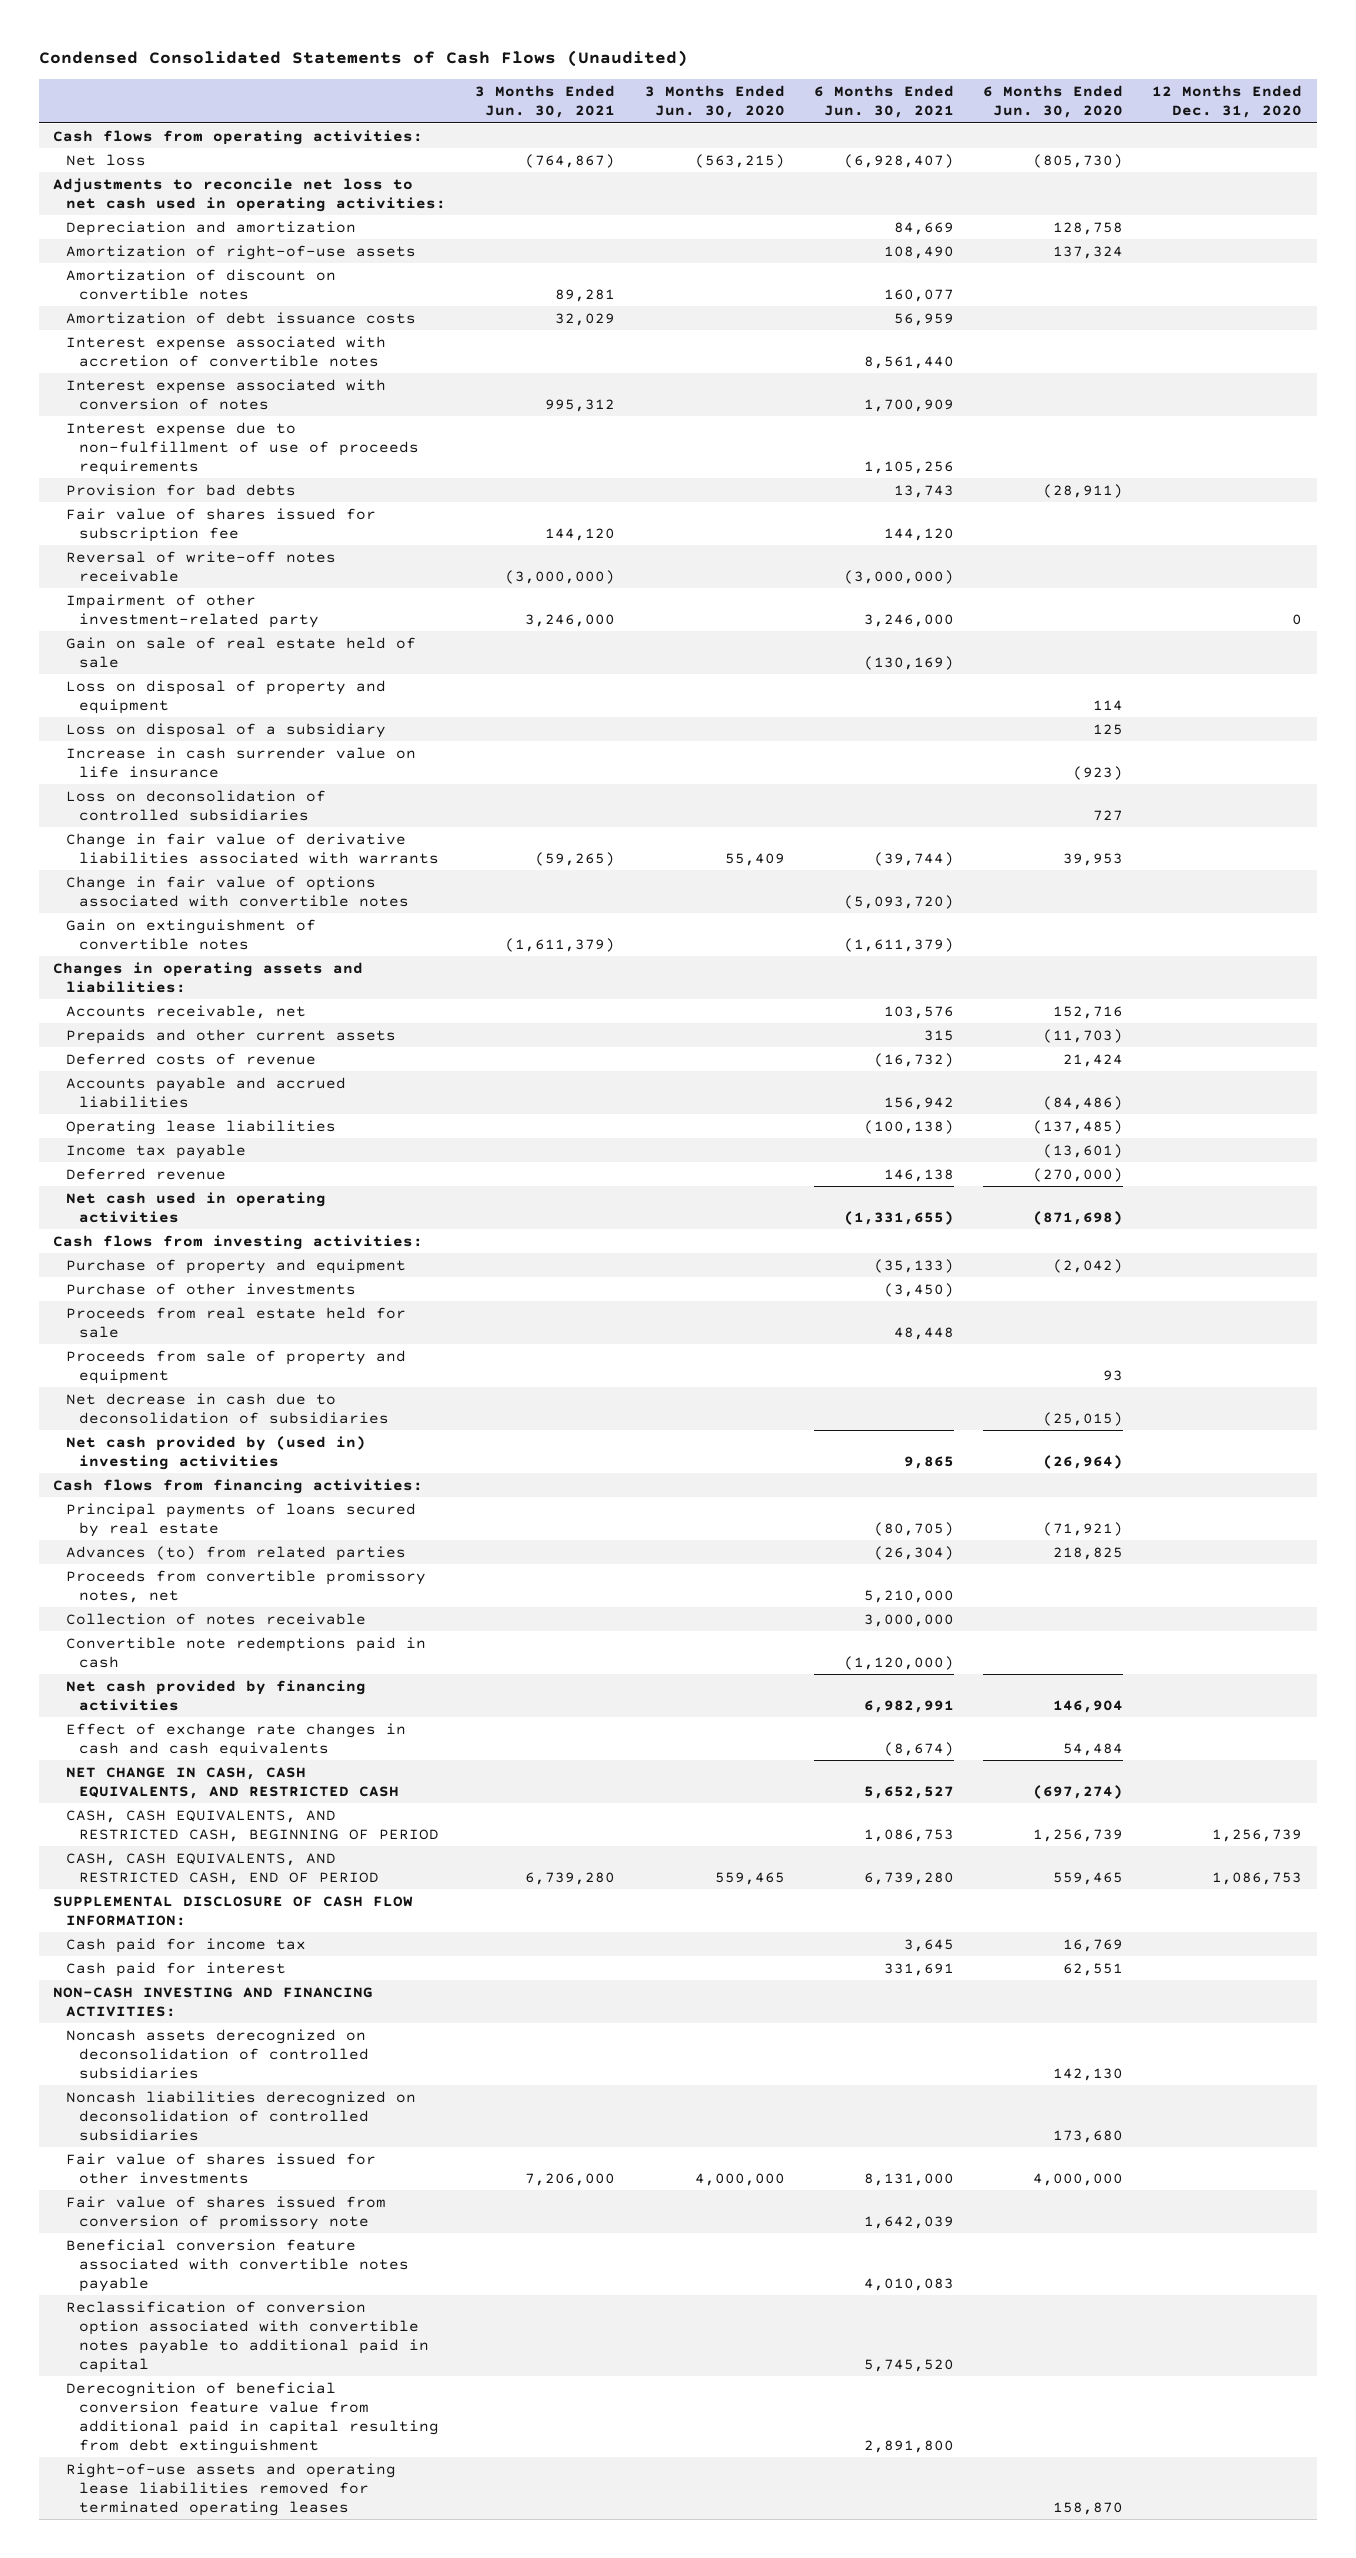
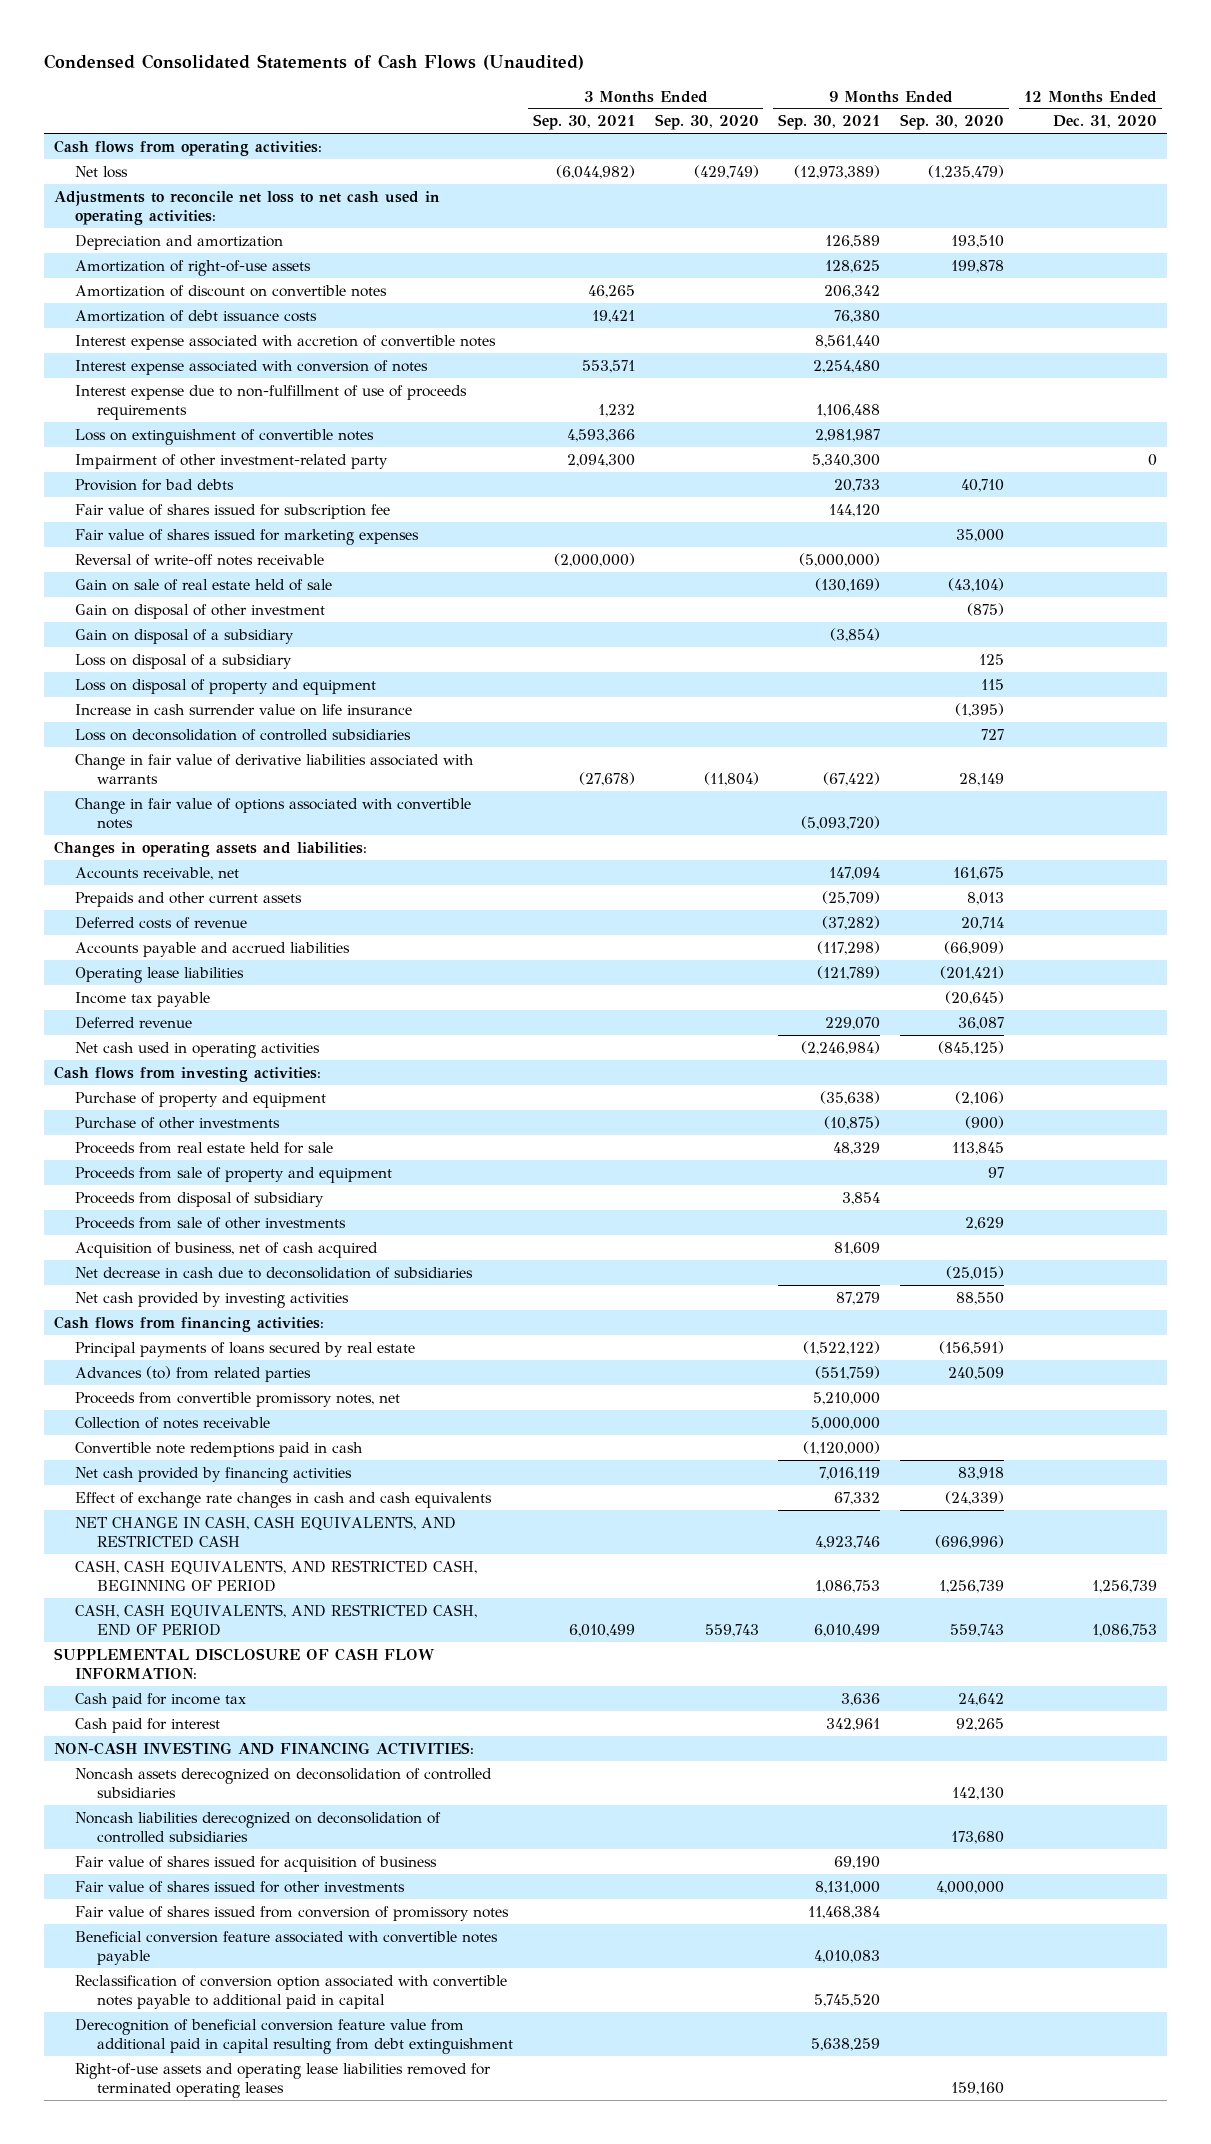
- | 3 Months Ended Jun. 30, 2021 | 3 Months Ended Jun. 30, 2020 | 6 Months Ended Jun. 30, 2021 | 6 Months Ended Jun. 30, 2020 | 12 Months Ended Dec. 31, 2020
+ | 3 Months Ended Sep. 30, 2021 | 3 Months Ended Sep. 30, 2020 | 9 Months Ended Sep. 30, 2021 | 9 Months Ended Sep. 30, 2020 | 12 Months Ended Dec. 31, 2020
+ Loss on extinguishment of convertible notes | 4,593,366 | | 2,981,987 | |
moved up: Impairment of other investment-related party | 2,094,300 | | 5,340,300 | | 0
+ Fair value of shares issued for marketing expenses | | | | 35,000 |
+ Gain on disposal of other investment | | | | (875) |
+ Gain on disposal of a subsidiary | | | (3,854) | |
moved down: Loss on disposal of property and equipment | | | | 115 |
- Gain on extinguishment of convertible notes | (1,611,379) | | (1,611,379) | |
+ Proceeds from disposal of subsidiary | | | 3,854 | |
+ Proceeds from sale of other investments | | | | 2,629 |
+ Acquisition of business, net of cash acquired | | | 81,609 | |
- Net cash provided by (used in) investing activities | | | 9,865 | (26,964) |
+ Net cash provided by investing activities | | | 87,279 | 88,550 |
+ Fair value of shares issued for acquisition of business | | | 69,190 | |
- Fair value of shares issued from conversion of promissory note | | | 1,642,039 | |
+ Fair value of shares issued from conversion of promissory notes | | | 11,468,384 | |

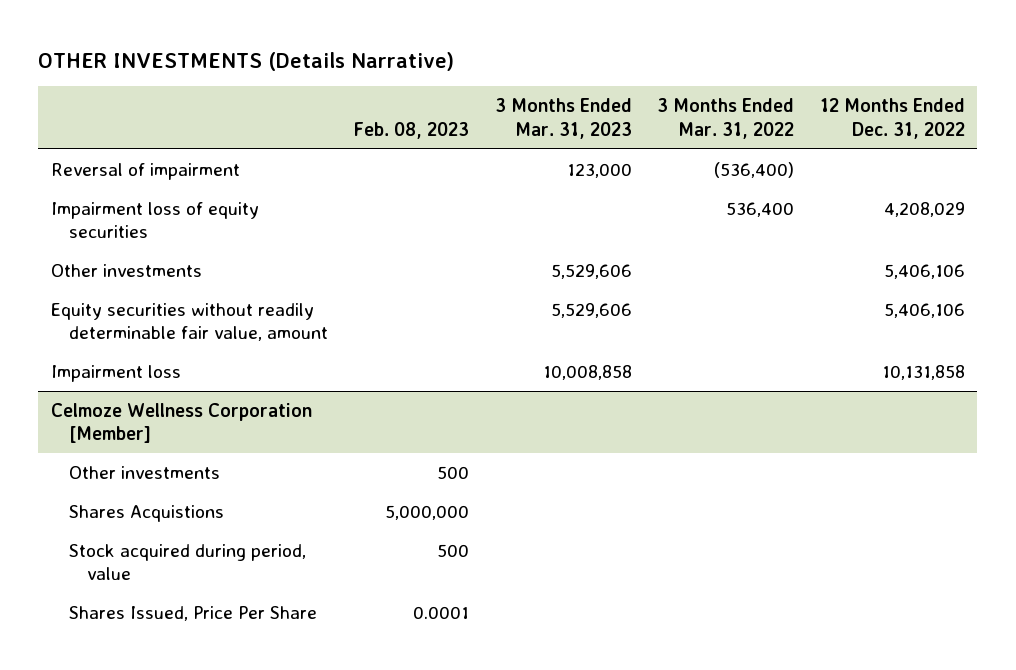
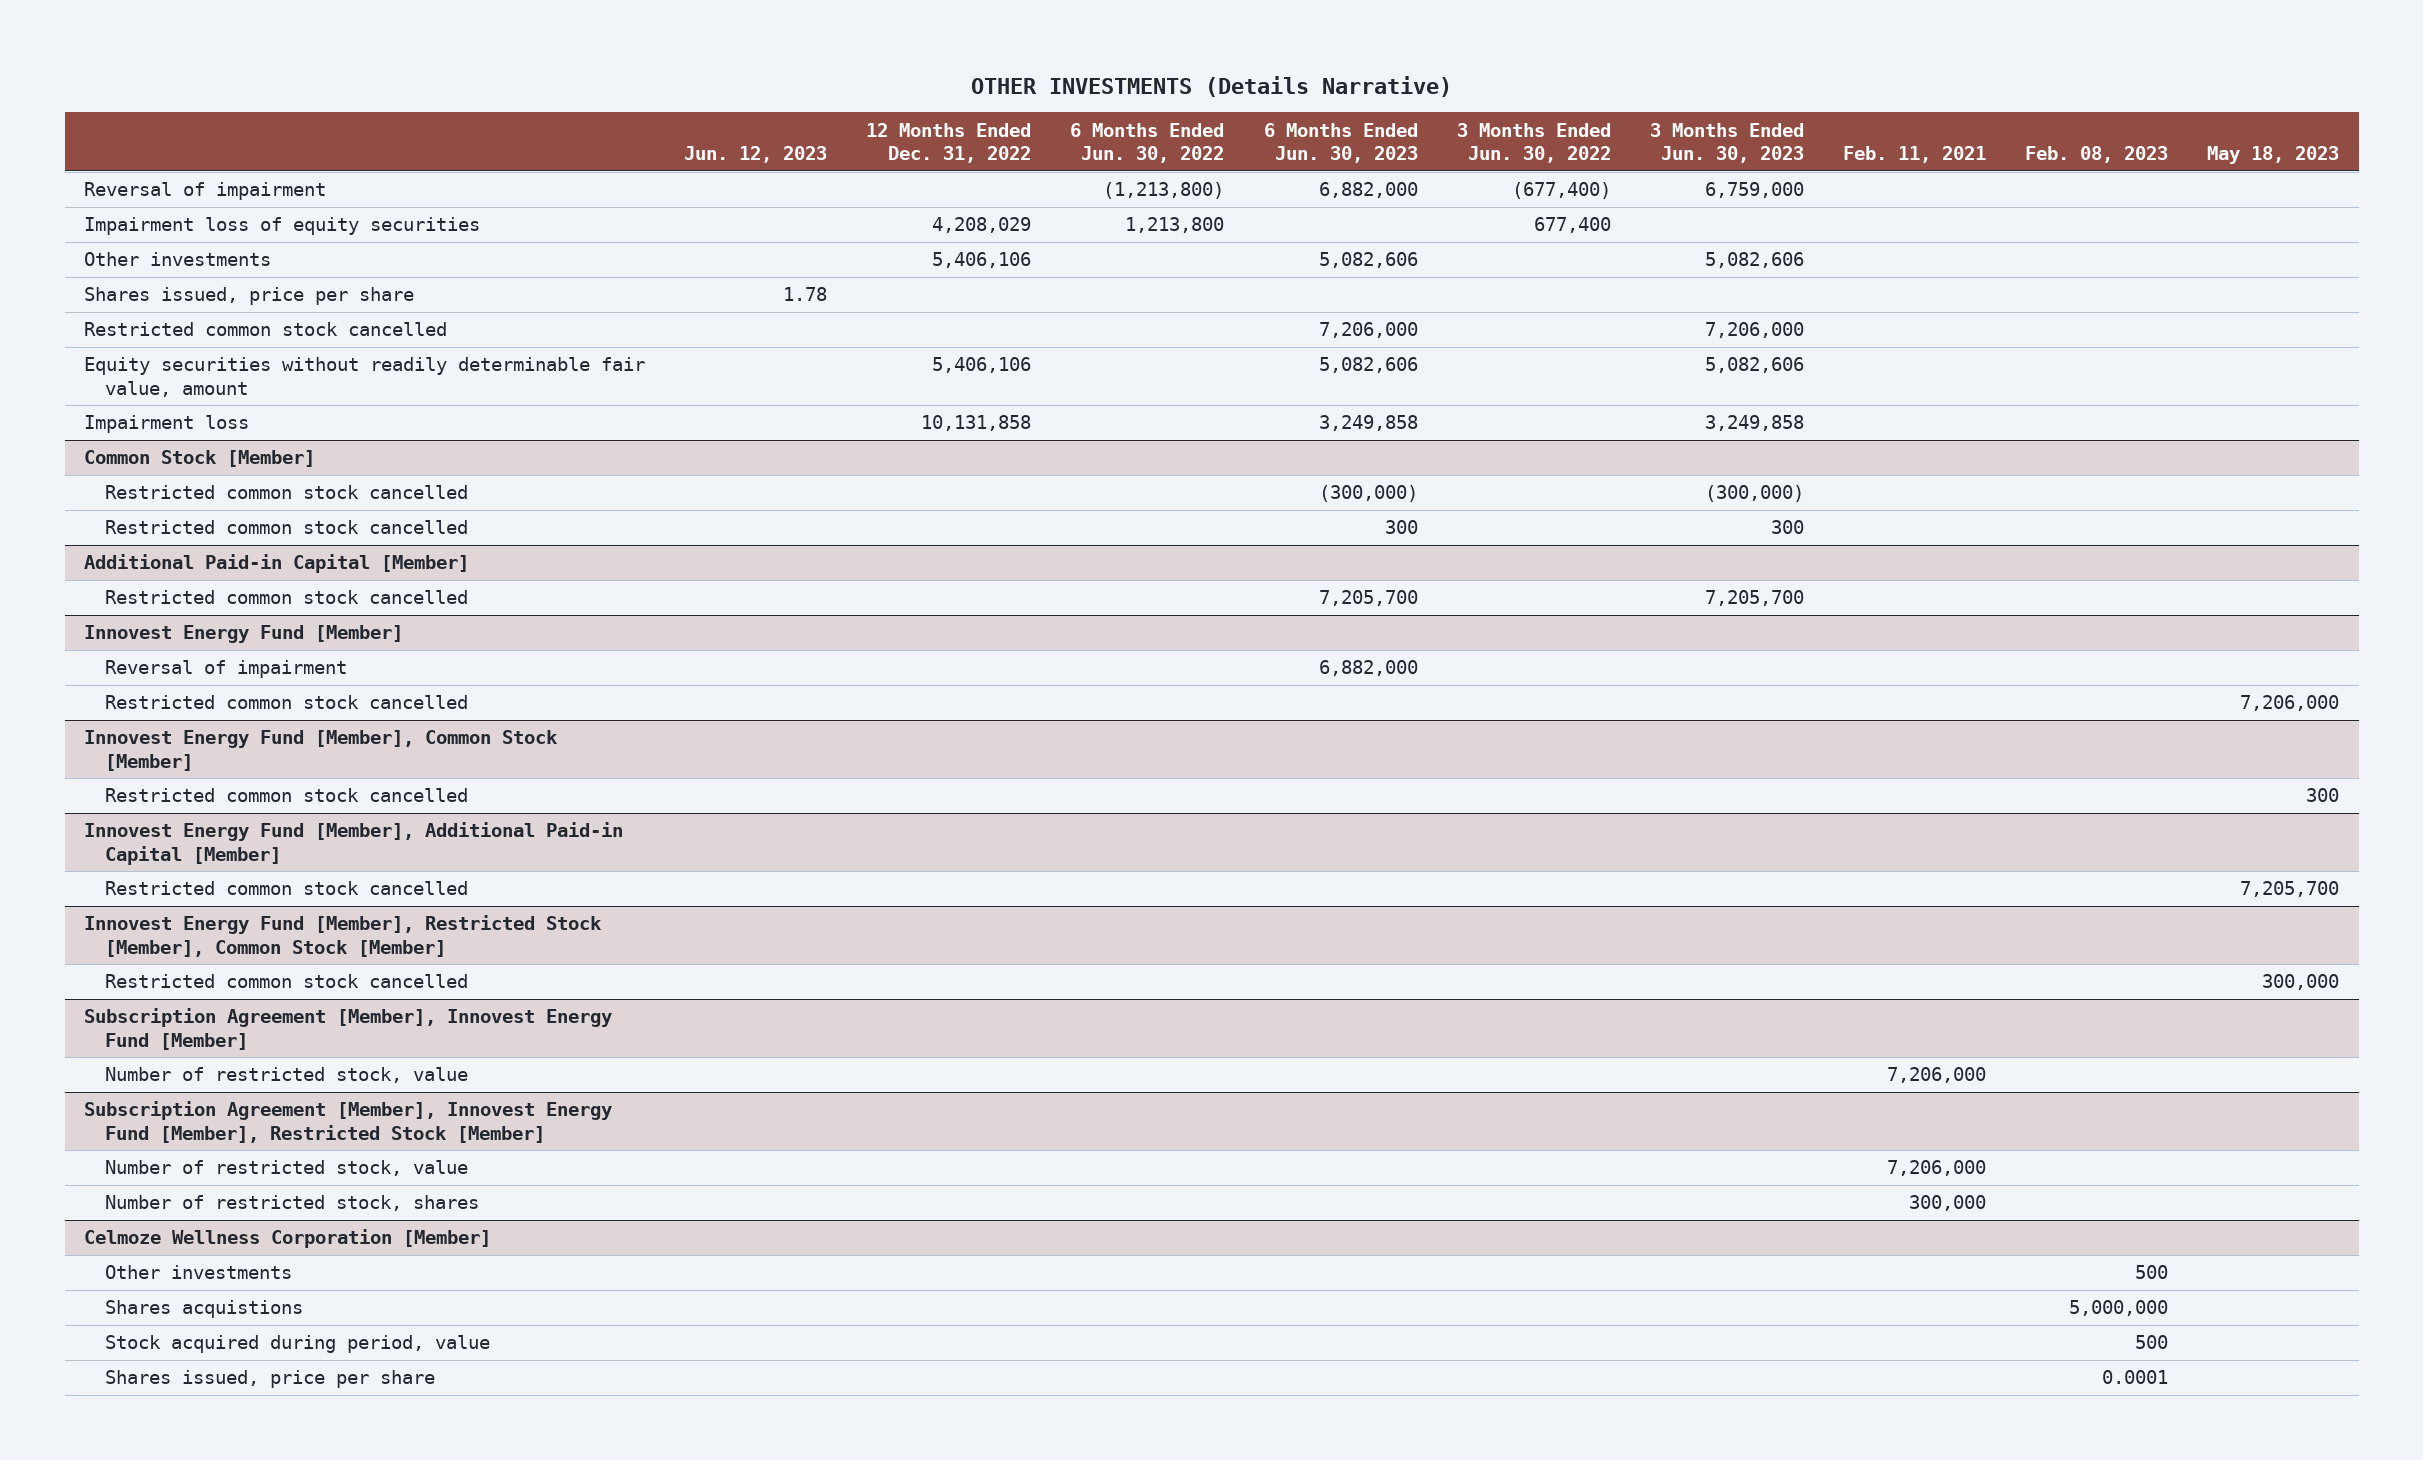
- | Feb. 08, 2023 | 3 Months Ended Mar. 31, 2023 | 3 Months Ended Mar. 31, 2022 | 12 Months Ended Dec. 31, 2022
+ | Jun. 12, 2023 | 12 Months Ended Dec. 31, 2022 | 6 Months Ended Jun. 30, 2022 | 6 Months Ended Jun. 30, 2023 | 3 Months Ended Jun. 30, 2022 | 3 Months Ended Jun. 30, 2023 | Feb. 11, 2021 | Feb. 08, 2023 | May 18, 2023
+ Shares issued, price per share | 1.78 | | | | | | | |
+ Restricted common stock cancelled | | | | 7,206,000 | | 7,206,000 | | |
+ Common Stock [Member]
+ Restricted common stock cancelled | | | | (300,000) | | (300,000) | | |
+ Restricted common stock cancelled | | | | 300 | | 300 | | |
+ Additional Paid-in Capital [Member]
+ Restricted common stock cancelled | | | | 7,205,700 | | 7,205,700 | | |
+ Innovest Energy Fund [Member]
+ Reversal of impairment | | | | 6,882,000 | | | | |
+ Restricted common stock cancelled | | | | | | | | | 7,206,000
+ Innovest Energy Fund [Member], Common Stock [Member]
+ Restricted common stock cancelled | | | | | | | | | 300
+ Innovest Energy Fund [Member], Additional Paid-in Capital [Member]
+ Restricted common stock cancelled | | | | | | | | | 7,205,700
+ Innovest Energy Fund [Member], Restricted Stock [Member], Common Stock [Member]
+ Restricted common stock cancelled | | | | | | | | | 300,000
+ Subscription Agreement [Member], Innovest Energy Fund [Member]
+ Number of restricted stock, value | | | | | | | 7,206,000 | |
+ Subscription Agreement [Member], Innovest Energy Fund [Member], Restricted Stock [Member]
+ Number of restricted stock, value | | | | | | | 7,206,000 | |
+ Number of restricted stock, shares | | | | | | | 300,000 | |
@ Celmoze Wellness Corporation [Member]
- Shares Acquistions | 5,000,000 | | |
+ Shares acquistions | | | | | | | | 5,000,000 |
- Shares Issued, Price Per Share | 0.0001 | | |
+ Shares issued, price per share | | | | | | | | 0.0001 |

